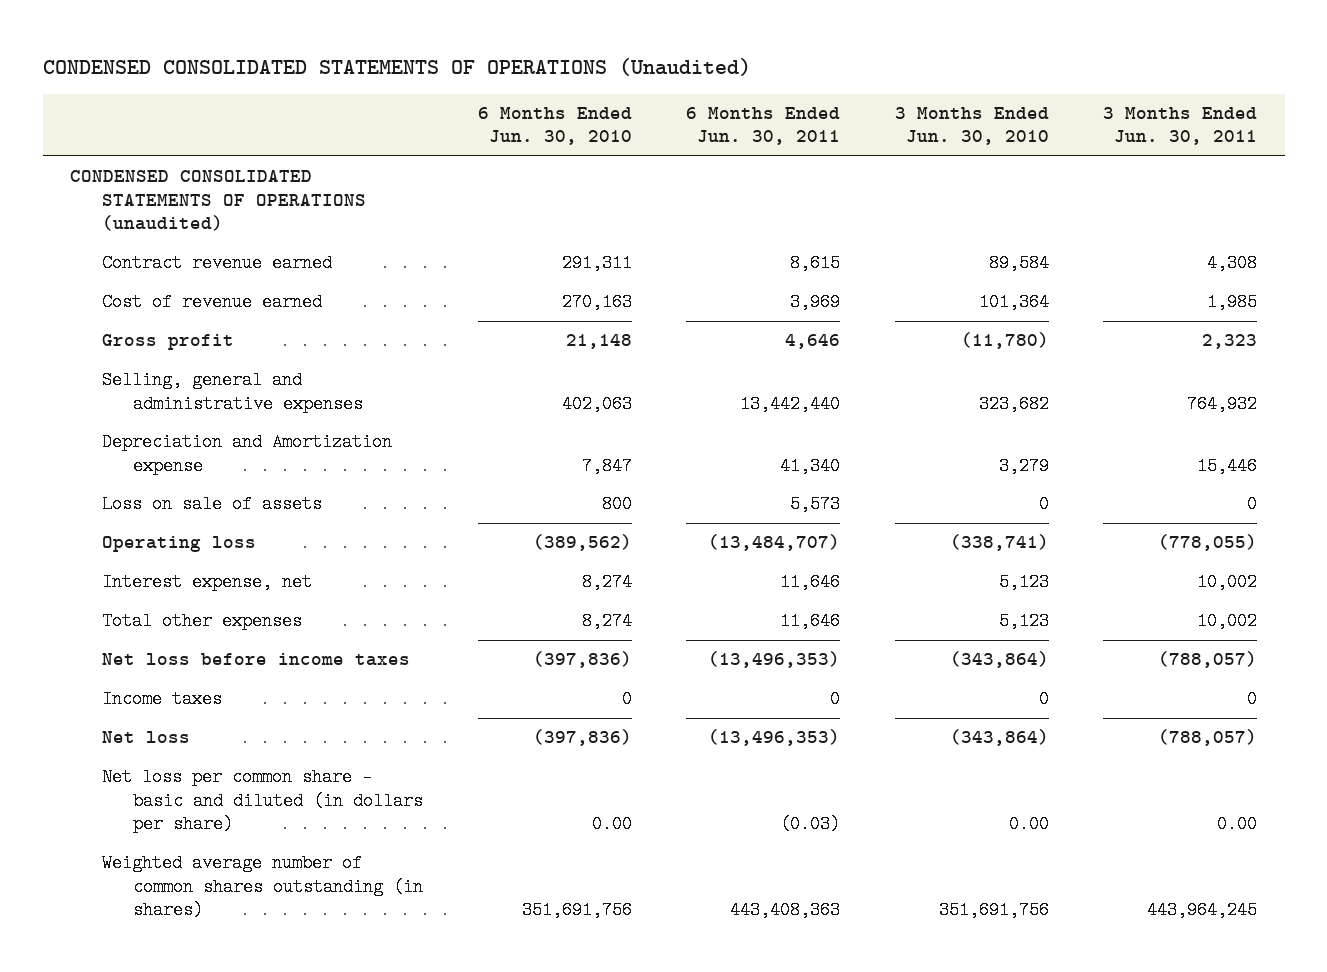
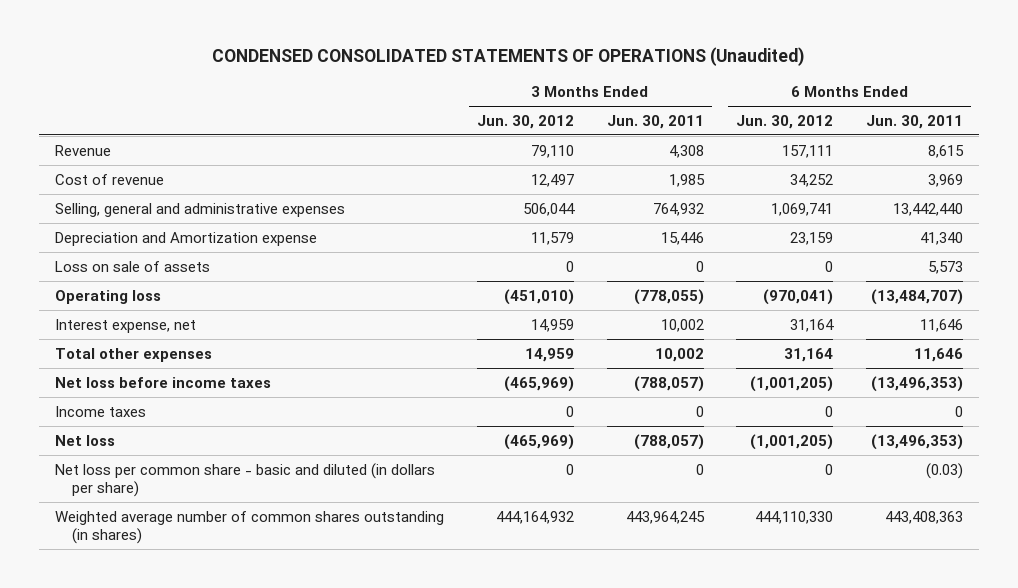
- | 6 Months Ended Jun. 30, 2010 | 6 Months Ended Jun. 30, 2011 | 3 Months Ended Jun. 30, 2010 | 3 Months Ended Jun. 30, 2011
+ | 3 Months Ended Jun. 30, 2012 | 3 Months Ended Jun. 30, 2011 | 6 Months Ended Jun. 30, 2012 | 6 Months Ended Jun. 30, 2011
- CONDENSED CONSOLIDATED STATEMENTS OF OPERATIONS (unaudited)
- Contract revenue earned | 291,311 | 8,615 | 89,584 | 4,308
- Cost of revenue earned | 270,163 | 3,969 | 101,364 | 1,985
- Gross profit | 21,148 | 4,646 | (11,780) | 2,323
+ Revenue | 79,110 | 4,308 | 157,111 | 8,615
+ Cost of revenue | 12,497 | 1,985 | 34,252 | 3,969
- Net loss per common share - basic and diluted (in dollars per share) | 0.00 | (0.03) | 0.00 | 0.00
+ Net loss per common share - basic and diluted (in dollars per share) | 0 | 0 | 0 | (0.03)

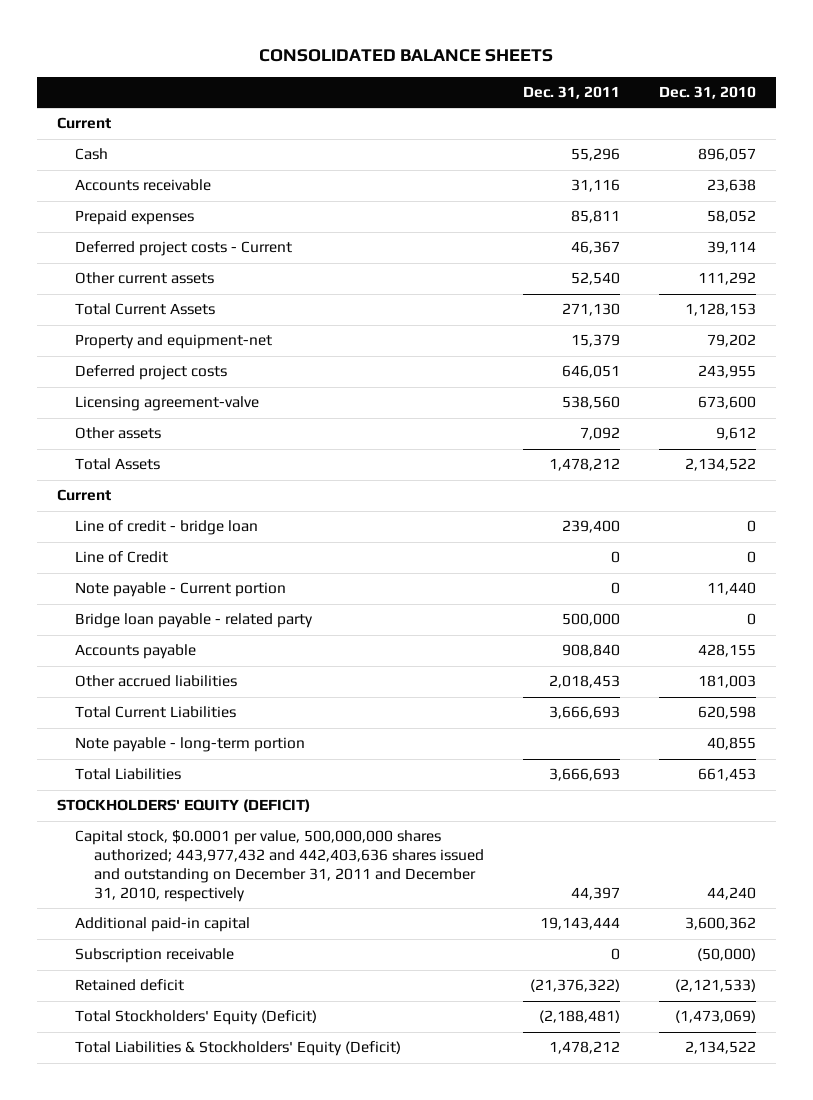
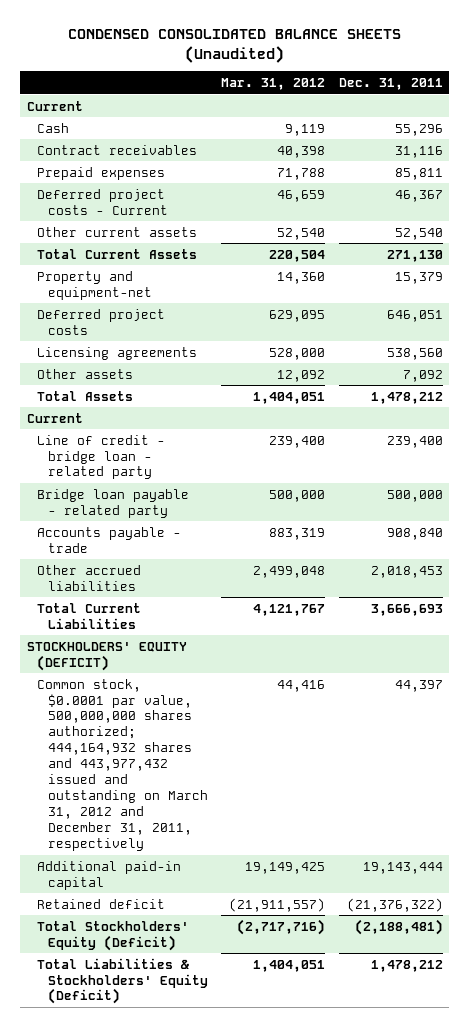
- CONSOLIDATED BALANCE SHEETS
+ CONDENSED CONSOLIDATED BALANCE SHEETS (Unaudited)
- | Dec. 31, 2011 | Dec. 31, 2010
+ | Mar. 31, 2012 | Dec. 31, 2011
- Accounts receivable | 31,116 | 23,638
+ Contract receivables | 40,398 | 31,116
- Licensing agreement-valve | 538,560 | 673,600
+ Licensing agreements | 528,000 | 538,560
- Line of credit - bridge loan | 239,400 | 0
- Line of Credit | 0 | 0
- Note payable - Current portion | 0 | 11,440
+ Line of credit - bridge loan - related party | 239,400 | 239,400
- Accounts payable | 908,840 | 428,155
+ Accounts payable - trade | 883,319 | 908,840
- Note payable - long-term portion | | 40,855
- Total Liabilities | 3,666,693 | 661,453
- Capital stock, $0.0001 per value, 500,000,000 shares authorized; 443,977,432 and 442,403,636 shares issued and outstanding on December 31, 2011 and December 31, 2010, respectively | 44,397 | 44,240
+ Common stock, $0.0001 par value, 500,000,000 shares authorized; 444,164,932 shares and 443,977,432 issued and outstanding on March 31, 2012 and December 31, 2011, respectively | 44,416 | 44,397
- Subscription receivable | 0 | (50,000)

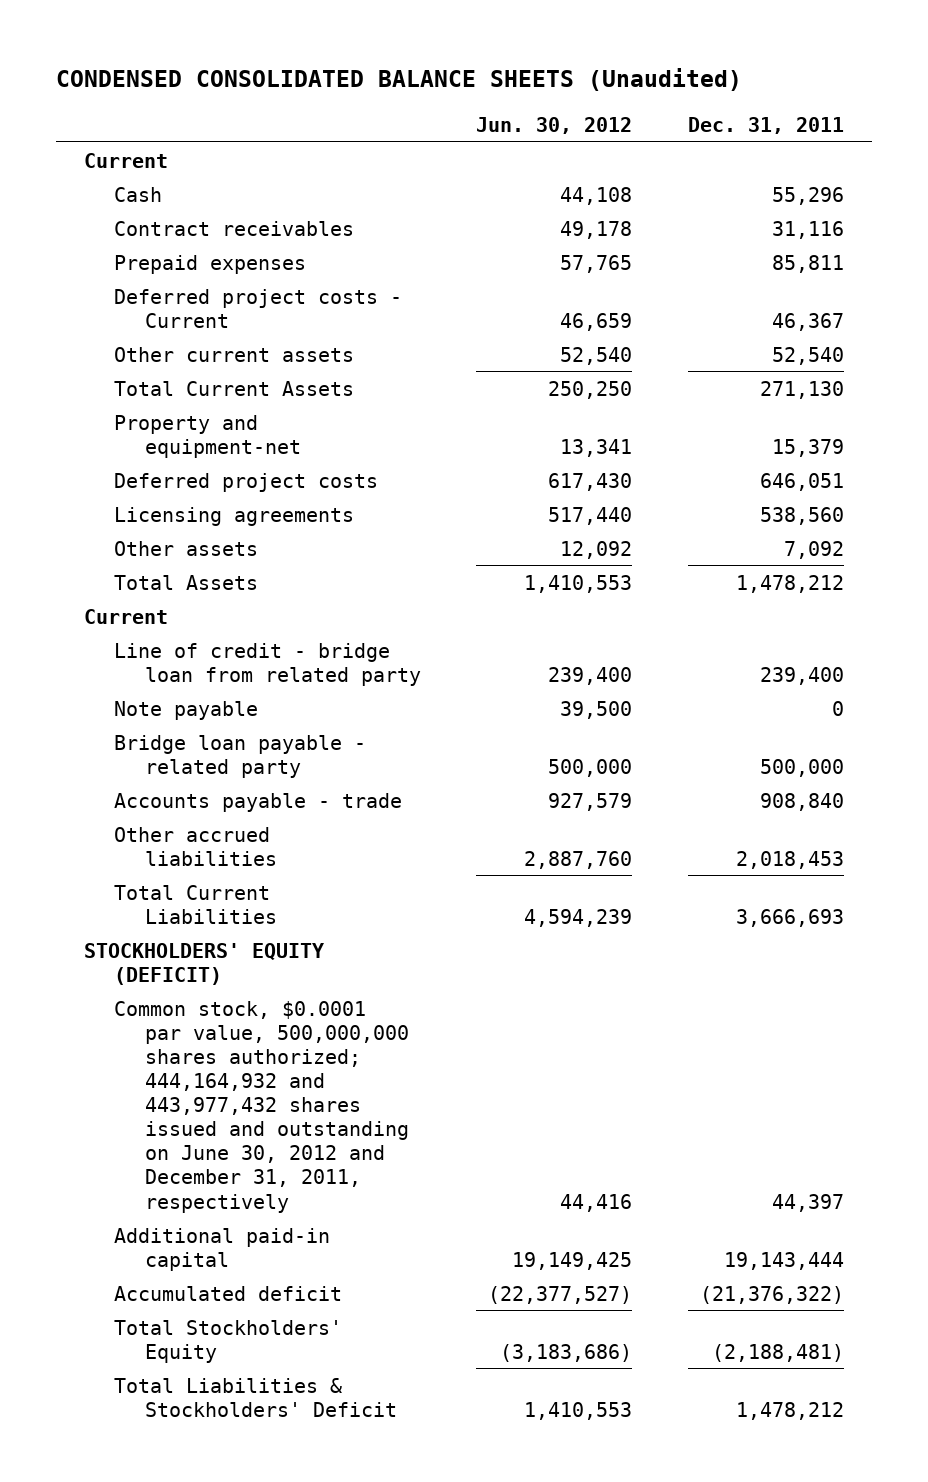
- | Mar. 31, 2012 | Dec. 31, 2011
+ | Jun. 30, 2012 | Dec. 31, 2011
- Line of credit - bridge loan - related party | 239,400 | 239,400
+ Line of credit - bridge loan from related party | 239,400 | 239,400
+ Note payable | 39,500 | 0
- Common stock, $0.0001 par value, 500,000,000 shares authorized; 444,164,932 shares and 443,977,432 issued and outstanding on March 31, 2012 and December 31, 2011, respectively | 44,416 | 44,397
+ Common stock, $0.0001 par value, 500,000,000 shares authorized; 444,164,932 and 443,977,432 shares issued and outstanding on June 30, 2012 and December 31, 2011, respectively | 44,416 | 44,397
- Retained deficit | (21,911,557) | (21,376,322)
- Total Stockholders' Equity (Deficit) | (2,717,716) | (2,188,481)
- Total Liabilities & Stockholders' Equity (Deficit) | 1,404,051 | 1,478,212
+ Accumulated deficit | (22,377,527) | (21,376,322)
+ Total Stockholders' Equity | (3,183,686) | (2,188,481)
+ Total Liabilities & Stockholders' Deficit | 1,410,553 | 1,478,212

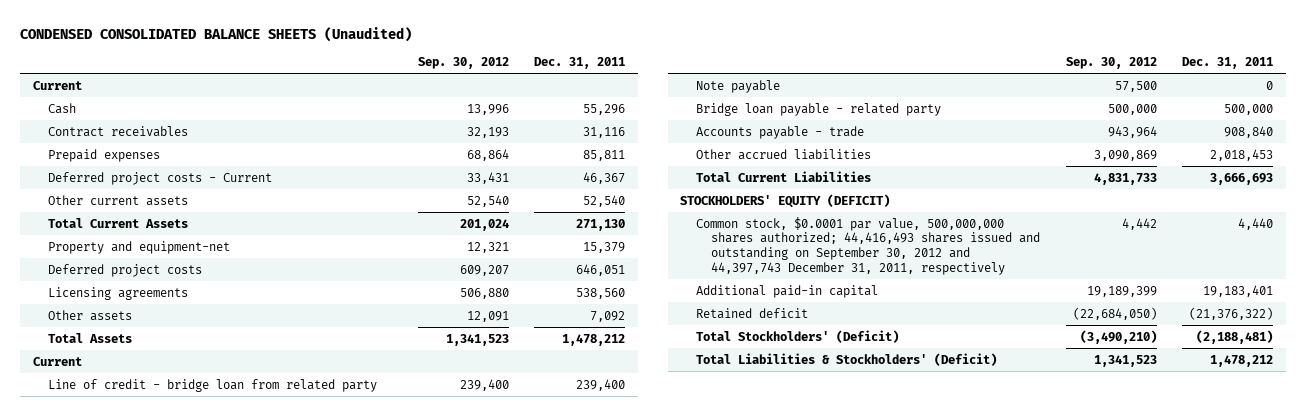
- | Jun. 30, 2012 | Dec. 31, 2011
+ | Sep. 30, 2012 | Dec. 31, 2011
- Common stock, $0.0001 par value, 500,000,000 shares authorized; 444,164,932 and 443,977,432 shares issued and outstanding on June 30, 2012 and December 31, 2011, respectively | 44,416 | 44,397
- Additional paid-in capital | 19,149,425 | 19,143,444
- Accumulated deficit | (22,377,527) | (21,376,322)
- Total Stockholders' Equity | (3,183,686) | (2,188,481)
- Total Liabilities & Stockholders' Deficit | 1,410,553 | 1,478,212
+ Common stock, $0.0001 par value, 500,000,000 shares authorized; 44,416,493 shares issued and outstanding on September 30, 2012 and 44,397,743 December 31, 2011, respectively | 4,442 | 4,440
+ Additional paid-in capital | 19,189,399 | 19,183,401
+ Retained deficit | (22,684,050) | (21,376,322)
+ Total Stockholders' (Deficit) | (3,490,210) | (2,188,481)
+ Total Liabilities & Stockholders' (Deficit) | 1,341,523 | 1,478,212

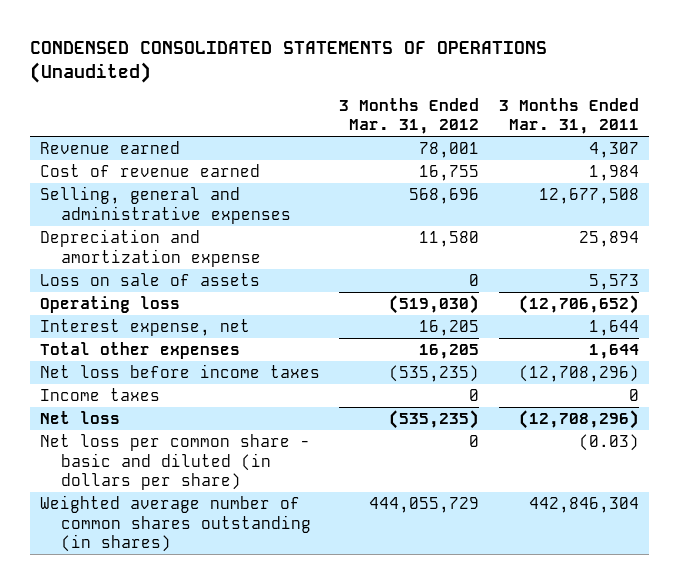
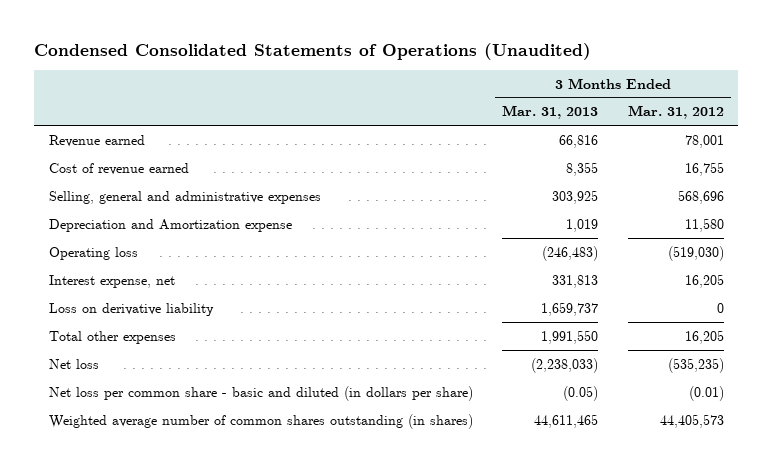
- CONDENSED CONSOLIDATED STATEMENTS OF OPERATIONS (Unaudited)
+ Condensed Consolidated Statements of Operations (Unaudited)
- | 3 Months Ended Mar. 31, 2012 | 3 Months Ended Mar. 31, 2011
+ | 3 Months Ended Mar. 31, 2013 | 3 Months Ended Mar. 31, 2012
- Depreciation and amortization expense | 11,580 | 25,894
- Loss on sale of assets | 0 | 5,573
+ Depreciation and Amortization expense | 1,019 | 11,580
+ Loss on derivative liability | 1,659,737 | 0
- Net loss before income taxes | (535,235) | (12,708,296)
- Income taxes | 0 | 0
- Net loss per common share - basic and diluted (in dollars per share) | 0 | (0.03)
- Weighted average number of common shares outstanding (in shares) | 444,055,729 | 442,846,304
+ Net loss per common share - basic and diluted (in dollars per share) | (0.05) | (0.01)
+ Weighted average number of common shares outstanding (in shares) | 44,611,465 | 44,405,573

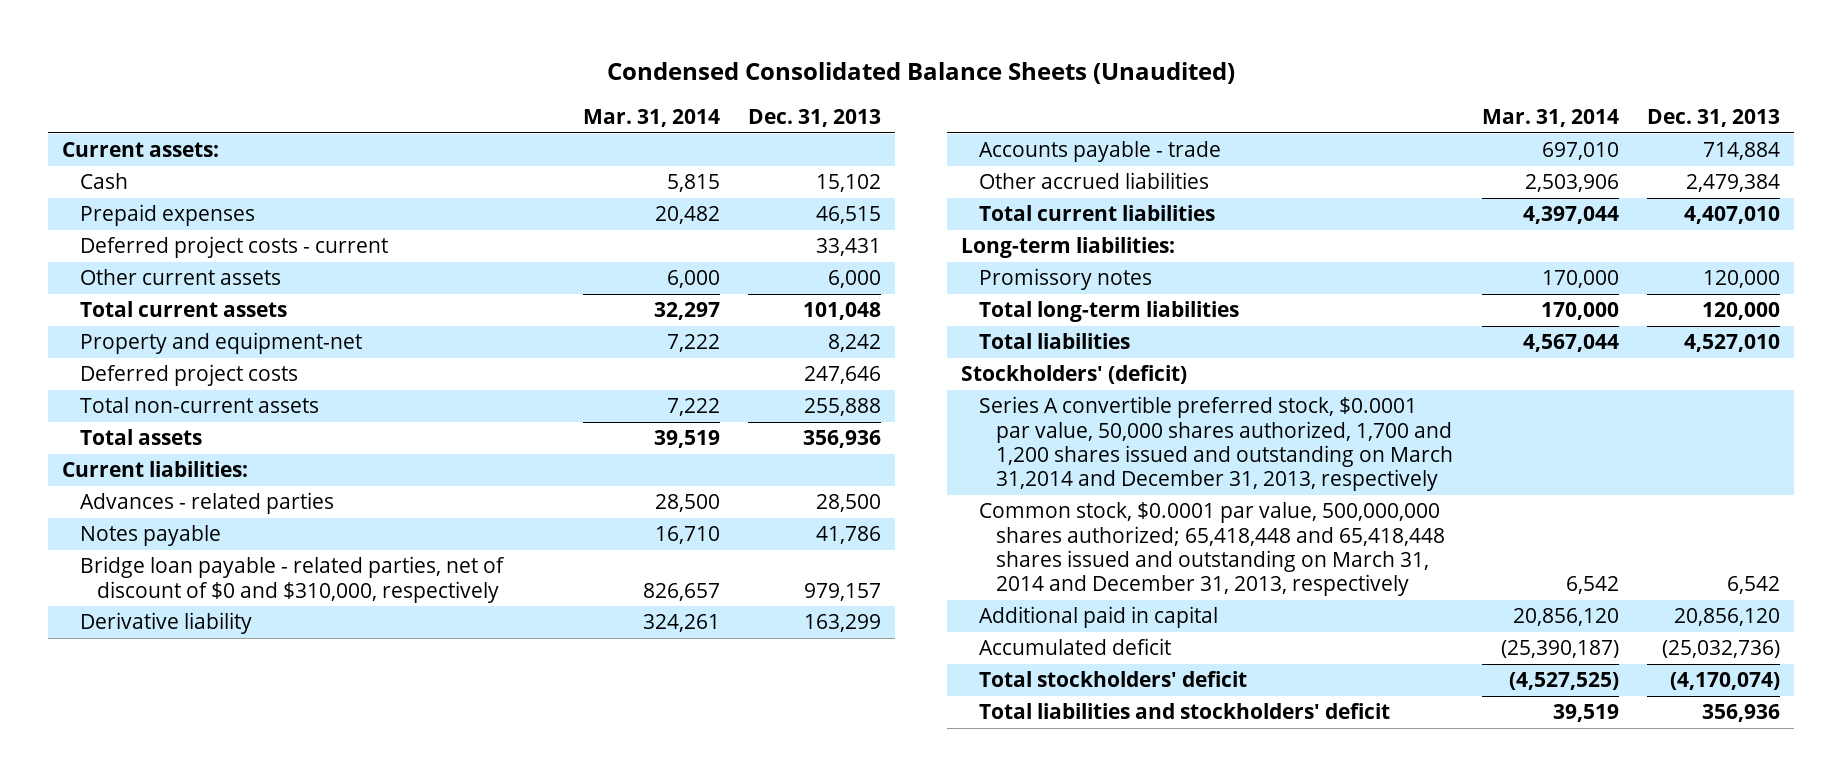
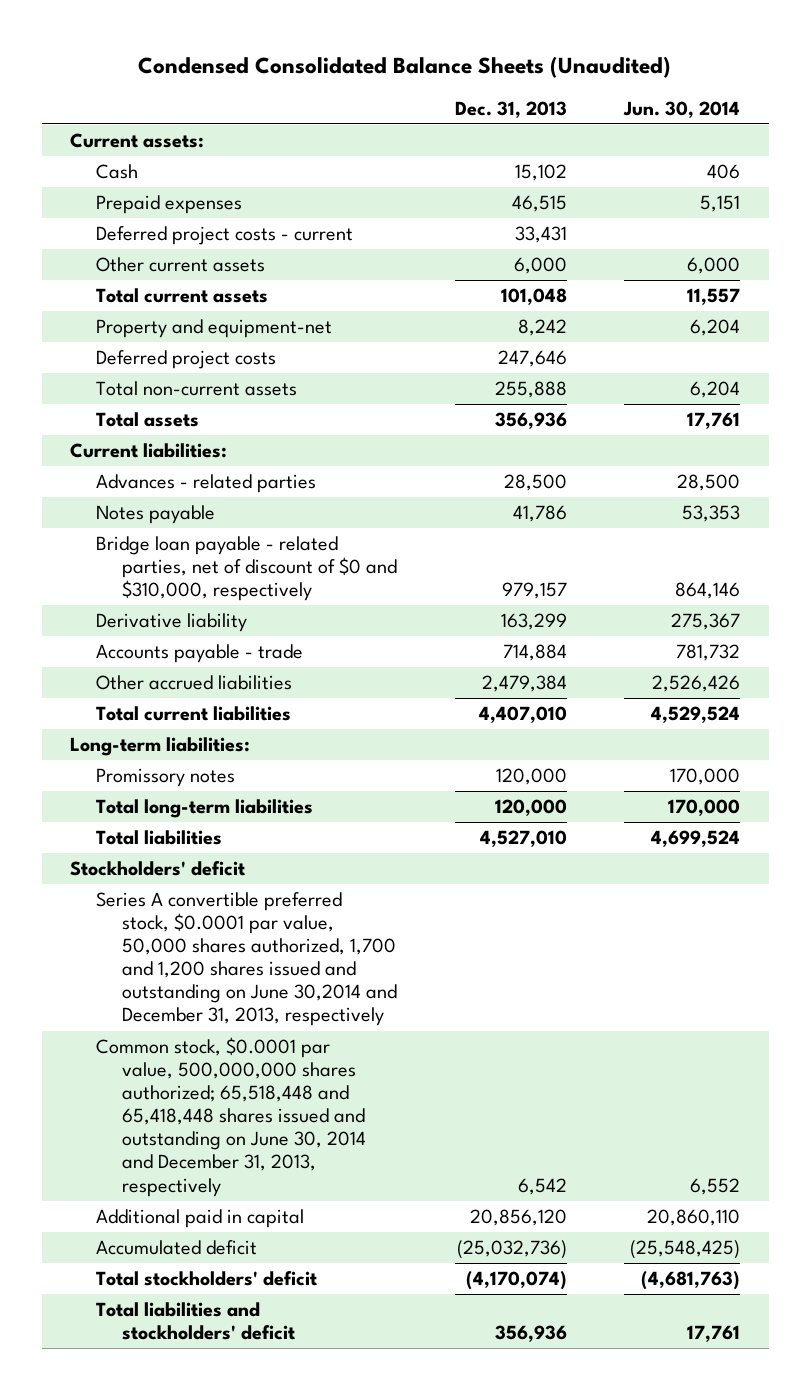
- | Mar. 31, 2014 | Dec. 31, 2013
+ | Dec. 31, 2013 | Jun. 30, 2014
- Stockholders' (deficit)
- Series A convertible preferred stock, $0.0001 par value, 50,000 shares authorized, 1,700 and 1,200 shares issued and outstanding on March 31,2014 and December 31, 2013, respectively
- Common stock, $0.0001 par value, 500,000,000 shares authorized; 65,418,448 and 65,418,448 shares issued and outstanding on March 31, 2014 and December 31, 2013, respectively | 6,542 | 6,542
+ Stockholders' deficit
+ Series A convertible preferred stock, $0.0001 par value, 50,000 shares authorized, 1,700 and 1,200 shares issued and outstanding on June 30,2014 and December 31, 2013, respectively
+ Common stock, $0.0001 par value, 500,000,000 shares authorized; 65,518,448 and 65,418,448 shares issued and outstanding on June 30, 2014 and December 31, 2013, respectively | 6,542 | 6,552

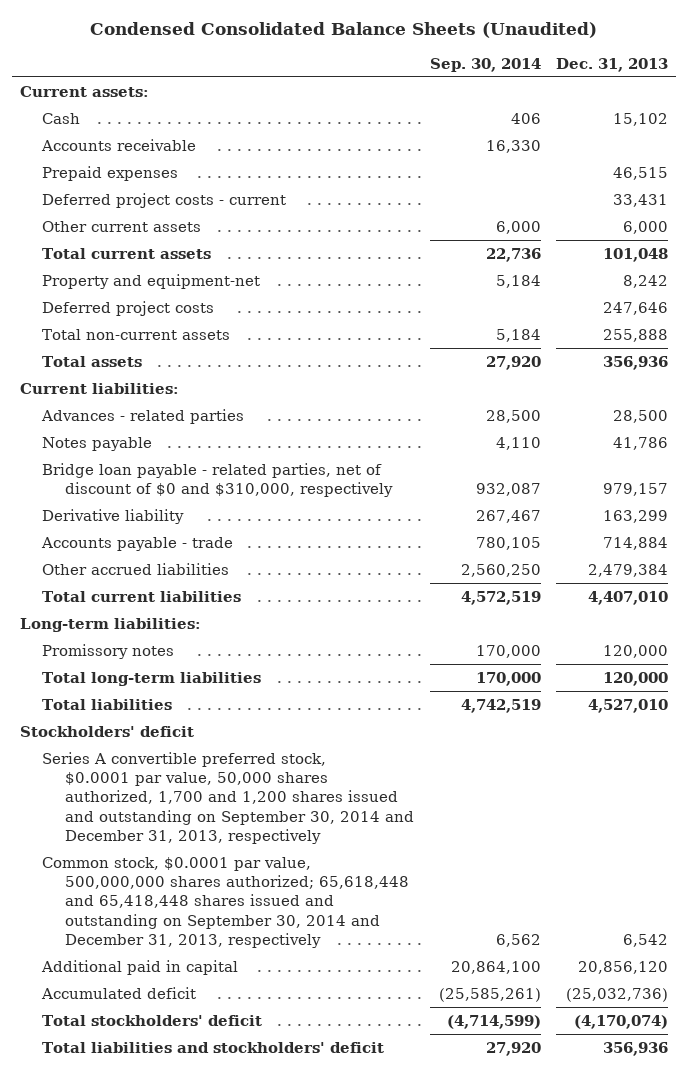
- | Dec. 31, 2013 | Jun. 30, 2014
+ | Sep. 30, 2014 | Dec. 31, 2013
+ Accounts receivable | 16,330 |
- Series A convertible preferred stock, $0.0001 par value, 50,000 shares authorized, 1,700 and 1,200 shares issued and outstanding on June 30,2014 and December 31, 2013, respectively
- Common stock, $0.0001 par value, 500,000,000 shares authorized; 65,518,448 and 65,418,448 shares issued and outstanding on June 30, 2014 and December 31, 2013, respectively | 6,542 | 6,552
+ Series A convertible preferred stock, $0.0001 par value, 50,000 shares authorized, 1,700 and 1,200 shares issued and outstanding on September 30, 2014 and December 31, 2013, respectively
+ Common stock, $0.0001 par value, 500,000,000 shares authorized; 65,618,448 and 65,418,448 shares issued and outstanding on September 30, 2014 and December 31, 2013, respectively | 6,562 | 6,542

